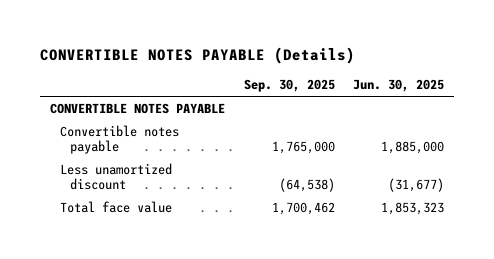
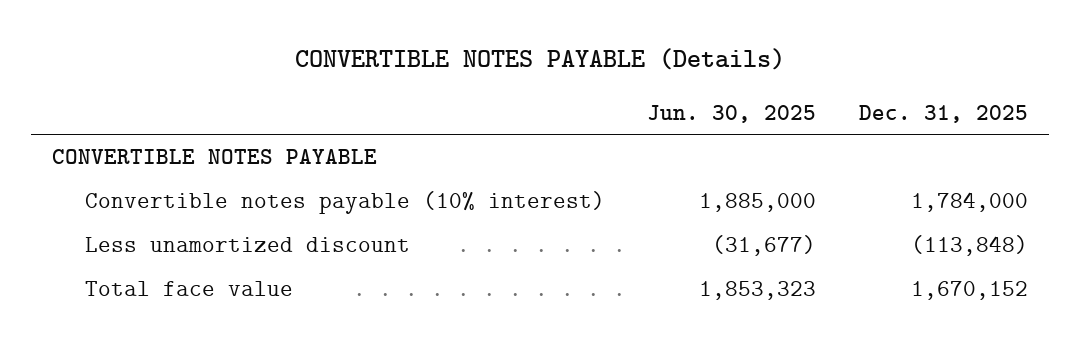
- | Sep. 30, 2025 | Jun. 30, 2025
+ | Jun. 30, 2025 | Dec. 31, 2025
- Convertible notes payable | 1,765,000 | 1,885,000
+ Convertible notes payable (10% interest) | 1,885,000 | 1,784,000

